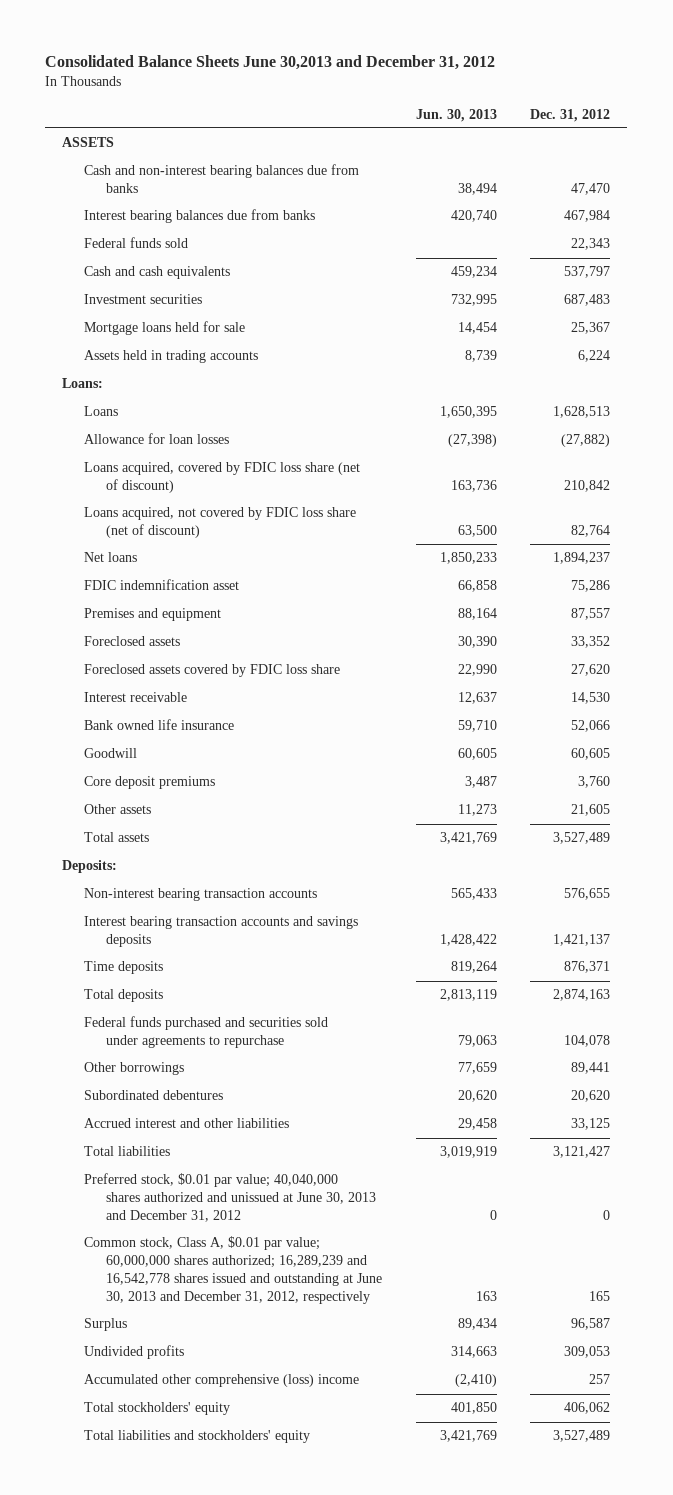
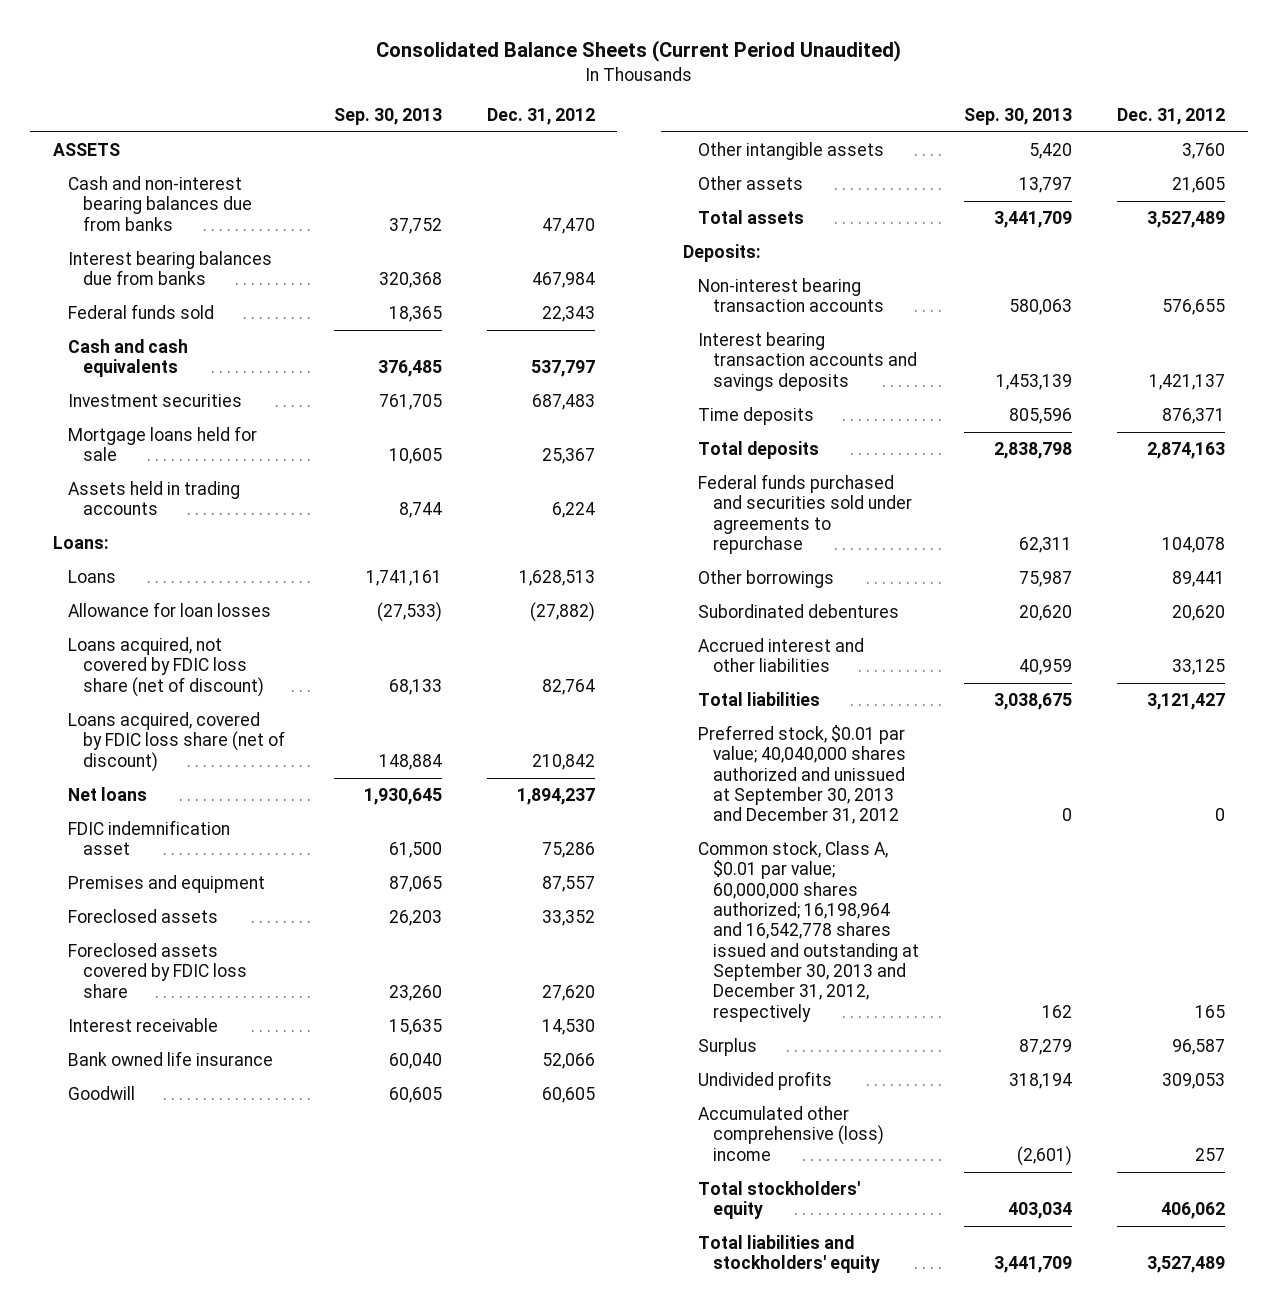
- Consolidated Balance Sheets June 30,2013 and December 31, 2012
+ Consolidated Balance Sheets (Current Period Unaudited)
- | Jun. 30, 2013 | Dec. 31, 2012
+ | Sep. 30, 2013 | Dec. 31, 2012
moved down: Loans acquired, covered by FDIC loss share (net of discount) | 148,884 | 210,842
- Core deposit premiums | 3,487 | 3,760
+ Other intangible assets | 5,420 | 3,760
- Preferred stock, $0.01 par value; 40,040,000 shares authorized and unissued at June 30, 2013 and December 31, 2012 | 0 | 0
- Common stock, Class A, $0.01 par value; 60,000,000 shares authorized; 16,289,239 and 16,542,778 shares issued and outstanding at June 30, 2013 and December 31, 2012, respectively | 163 | 165
+ Preferred stock, $0.01 par value; 40,040,000 shares authorized and unissued at September 30, 2013 and December 31, 2012 | 0 | 0
+ Common stock, Class A, $0.01 par value; 60,000,000 shares authorized; 16,198,964 and 16,542,778 shares issued and outstanding at September 30, 2013 and December 31, 2012, respectively | 162 | 165

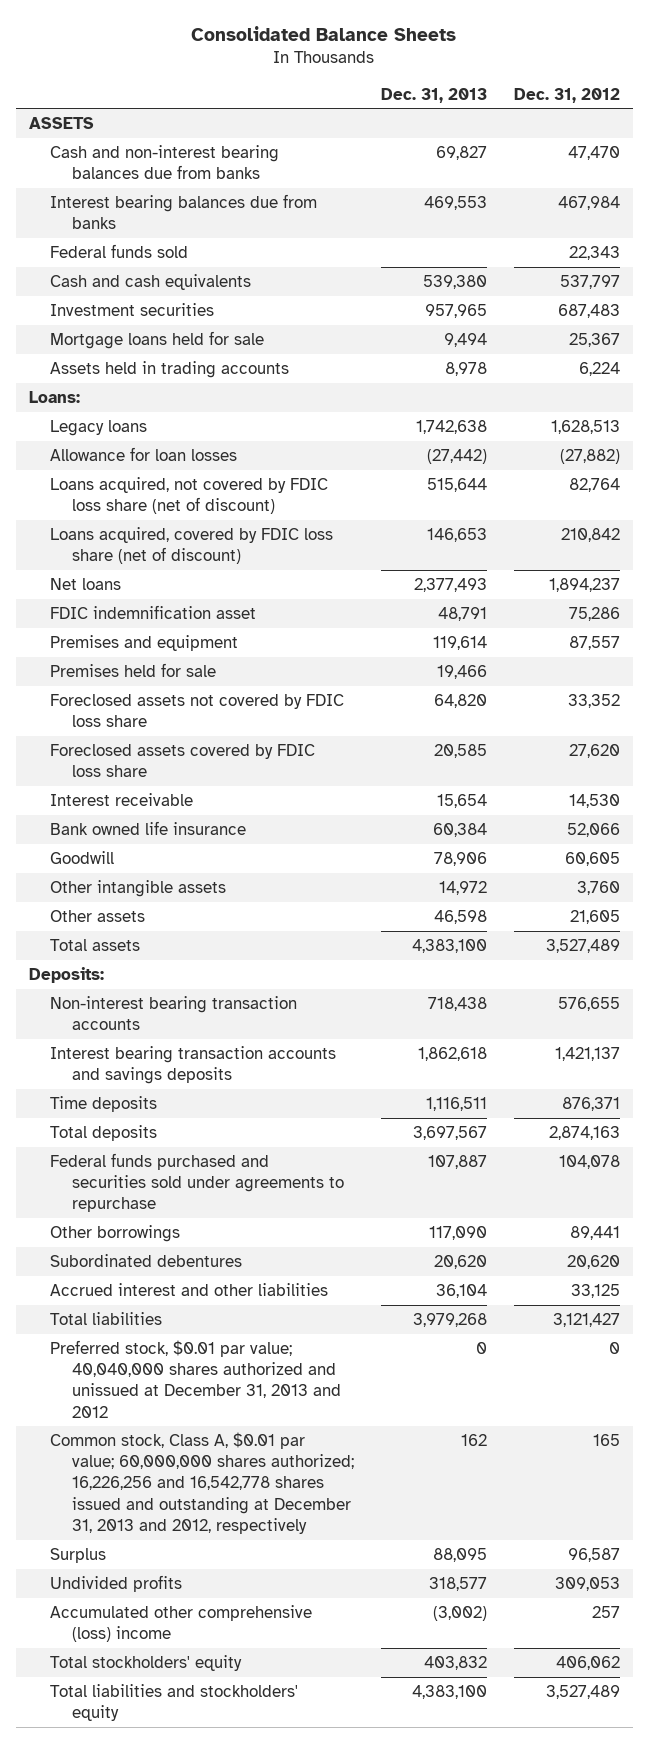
- Consolidated Balance Sheets (Current Period Unaudited)
+ Consolidated Balance Sheets
- | Sep. 30, 2013 | Dec. 31, 2012
+ | Dec. 31, 2013 | Dec. 31, 2012
- Loans | 1,741,161 | 1,628,513
+ Legacy loans | 1,742,638 | 1,628,513
- Foreclosed assets | 26,203 | 33,352
+ Premises held for sale | 19,466 |
+ Foreclosed assets not covered by FDIC loss share | 64,820 | 33,352
- Preferred stock, $0.01 par value; 40,040,000 shares authorized and unissued at September 30, 2013 and December 31, 2012 | 0 | 0
- Common stock, Class A, $0.01 par value; 60,000,000 shares authorized; 16,198,964 and 16,542,778 shares issued and outstanding at September 30, 2013 and December 31, 2012, respectively | 162 | 165
+ Preferred stock, $0.01 par value; 40,040,000 shares authorized and unissued at December 31, 2013 and 2012 | 0 | 0
+ Common stock, Class A, $0.01 par value; 60,000,000 shares authorized; 16,226,256 and 16,542,778 shares issued and outstanding at December 31, 2013 and 2012, respectively | 162 | 165

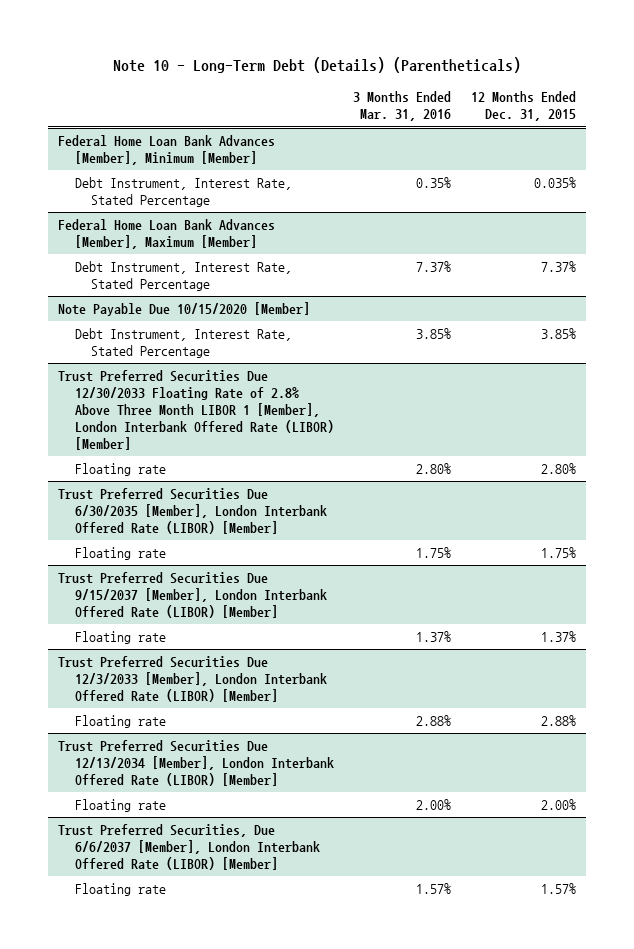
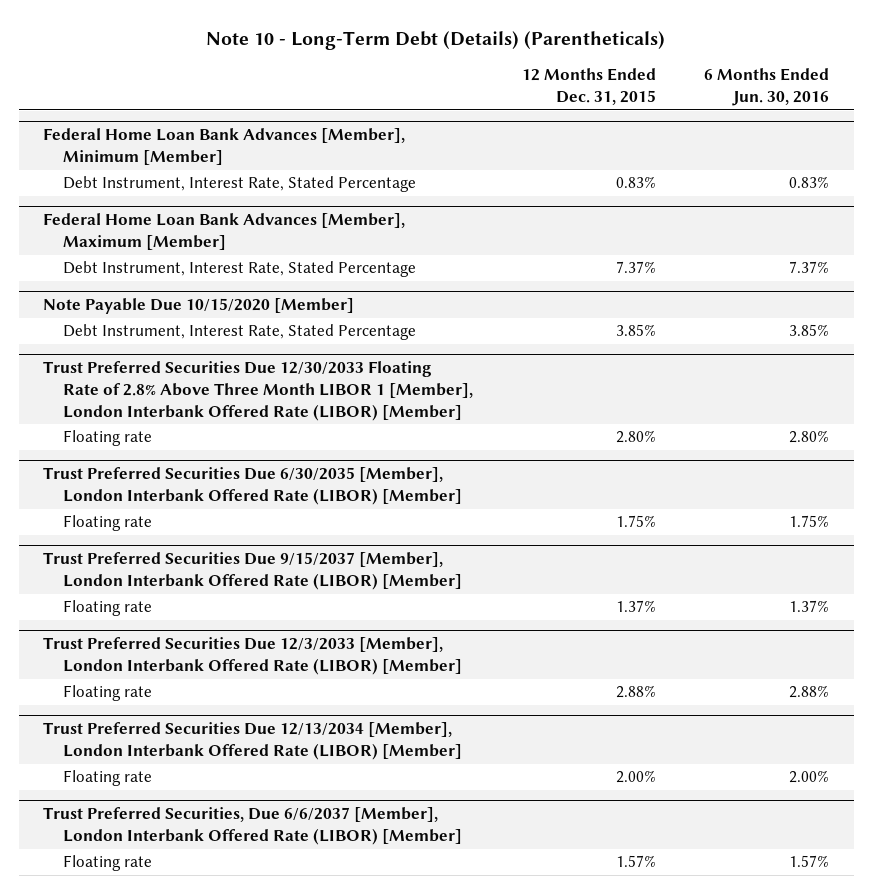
- | 3 Months Ended Mar. 31, 2016 | 12 Months Ended Dec. 31, 2015
+ | 12 Months Ended Dec. 31, 2015 | 6 Months Ended Jun. 30, 2016
@ Federal Home Loan Bank Advances [Member], Minimum [Member]
- Debt Instrument, Interest Rate, Stated Percentage | 0.35% | 0.035%
+ Debt Instrument, Interest Rate, Stated Percentage | 0.83% | 0.83%

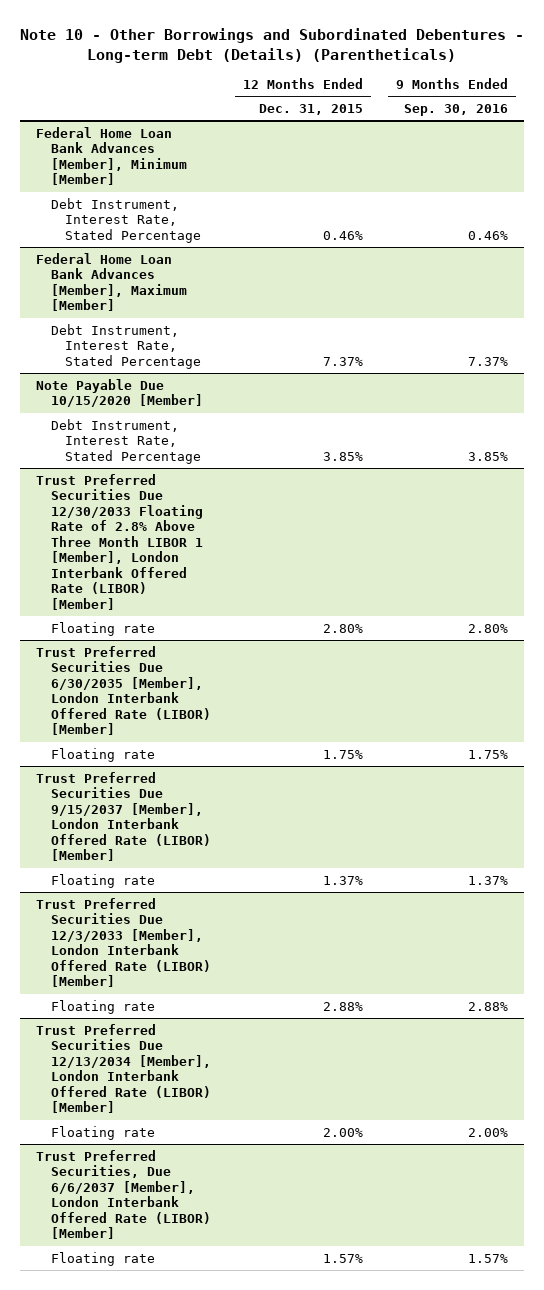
- Note 10 - Long-Term Debt (Details) (Parentheticals)
+ Note 10 - Other Borrowings and Subordinated Debentures - Long-term Debt (Details) (Parentheticals)
- | 12 Months Ended Dec. 31, 2015 | 6 Months Ended Jun. 30, 2016
+ | 12 Months Ended Dec. 31, 2015 | 9 Months Ended Sep. 30, 2016
@ Federal Home Loan Bank Advances [Member], Minimum [Member]
- Debt Instrument, Interest Rate, Stated Percentage | 0.83% | 0.83%
+ Debt Instrument, Interest Rate, Stated Percentage | 0.46% | 0.46%

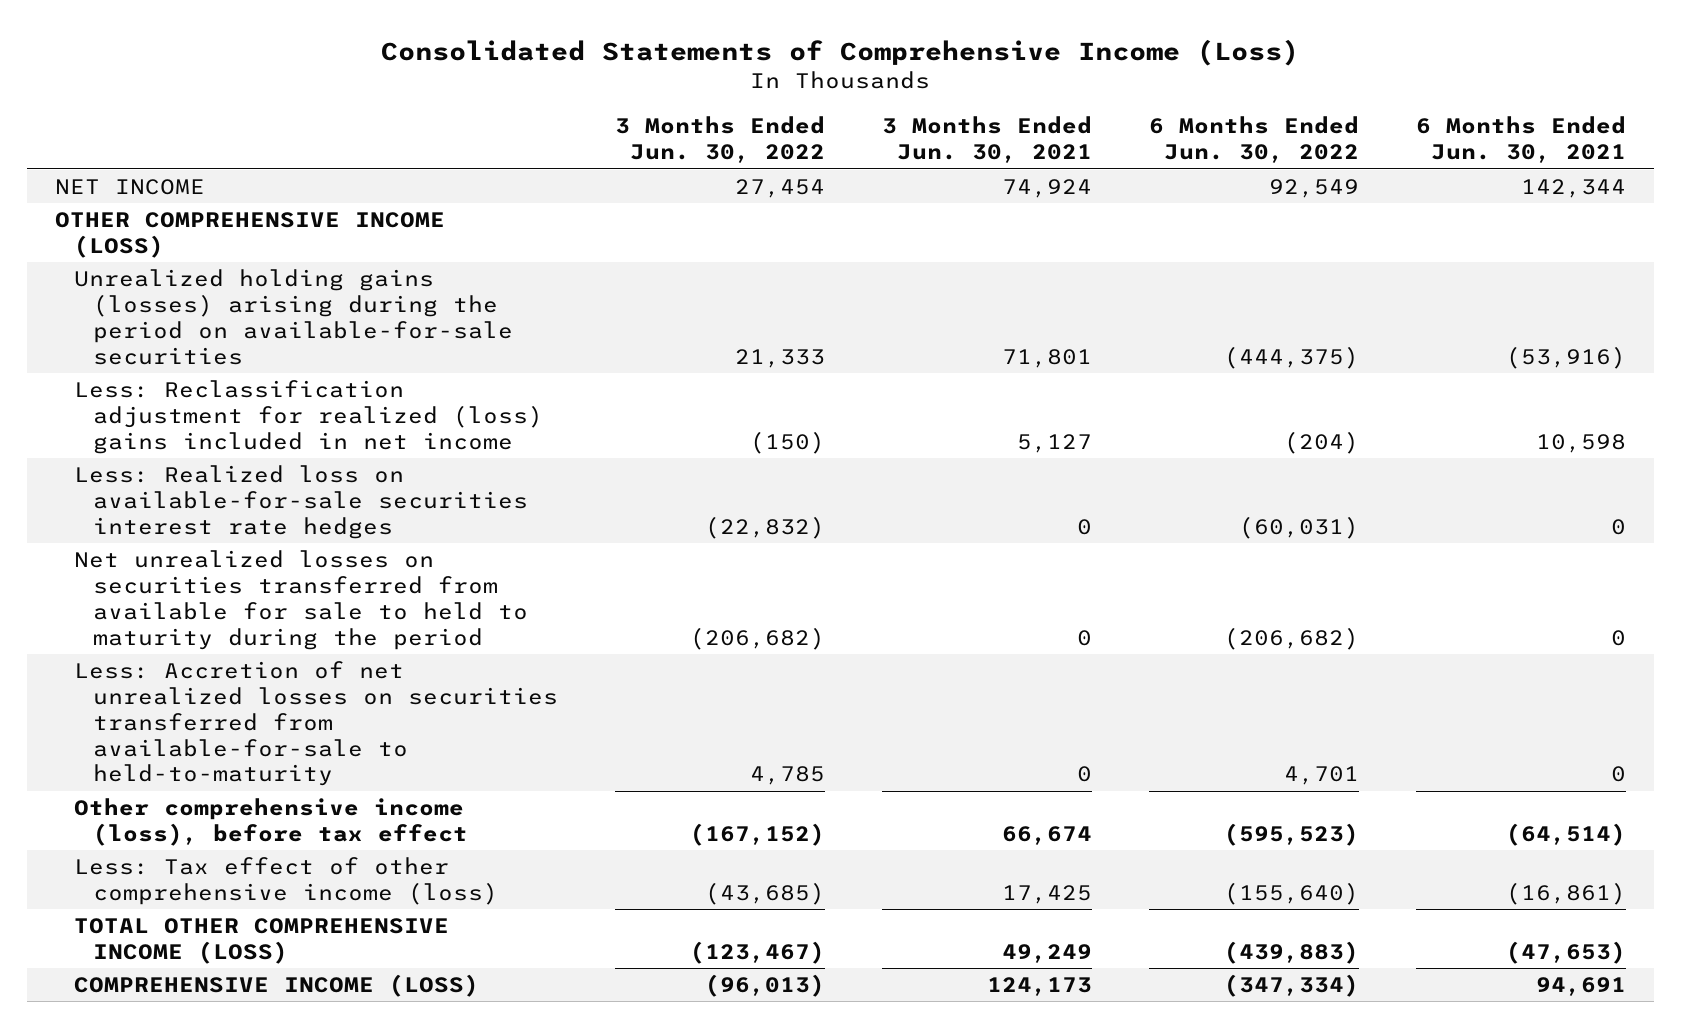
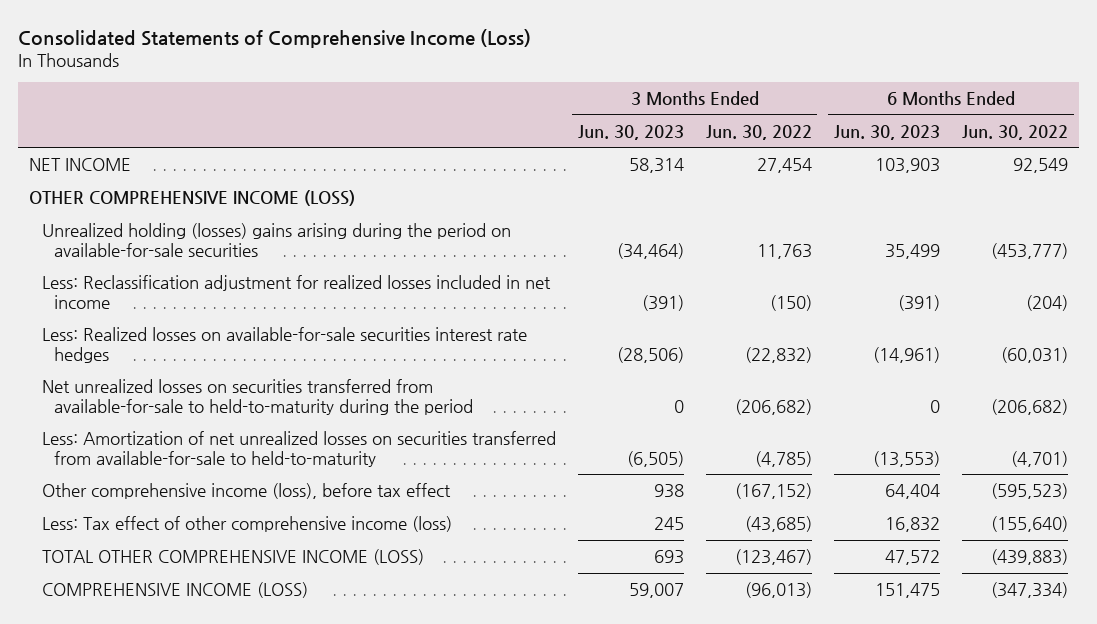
- | 3 Months Ended Jun. 30, 2022 | 3 Months Ended Jun. 30, 2021 | 6 Months Ended Jun. 30, 2022 | 6 Months Ended Jun. 30, 2021
+ | 3 Months Ended Jun. 30, 2023 | 3 Months Ended Jun. 30, 2022 | 6 Months Ended Jun. 30, 2023 | 6 Months Ended Jun. 30, 2022
- Unrealized holding gains (losses) arising during the period on available-for-sale securities | 21,333 | 71,801 | (444,375) | (53,916)
- Less: Reclassification adjustment for realized (loss) gains included in net income | (150) | 5,127 | (204) | 10,598
- Less: Realized loss on available-for-sale securities interest rate hedges | (22,832) | 0 | (60,031) | 0
- Net unrealized losses on securities transferred from available for sale to held to maturity during the period | (206,682) | 0 | (206,682) | 0
- Less: Accretion of net unrealized losses on securities transferred from available-for-sale to held-to-maturity | 4,785 | 0 | 4,701 | 0
+ Unrealized holding (losses) gains arising during the period on available-for-sale securities | (34,464) | 11,763 | 35,499 | (453,777)
+ Less: Reclassification adjustment for realized losses included in net income | (391) | (150) | (391) | (204)
+ Less: Realized losses on available-for-sale securities interest rate hedges | (28,506) | (22,832) | (14,961) | (60,031)
+ Net unrealized losses on securities transferred from available-for-sale to held-to-maturity during the period | 0 | (206,682) | 0 | (206,682)
+ Less: Amortization of net unrealized losses on securities transferred from available-for-sale to held-to-maturity | (6,505) | (4,785) | (13,553) | (4,701)

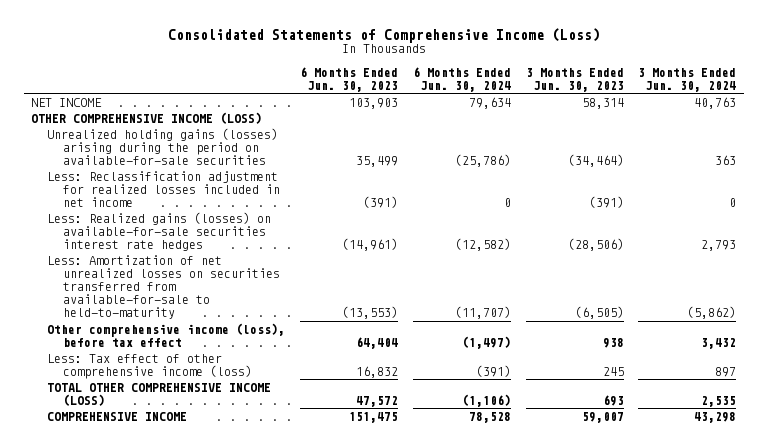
- | 3 Months Ended Jun. 30, 2023 | 3 Months Ended Jun. 30, 2022 | 6 Months Ended Jun. 30, 2023 | 6 Months Ended Jun. 30, 2022
+ | 6 Months Ended Jun. 30, 2023 | 6 Months Ended Jun. 30, 2024 | 3 Months Ended Jun. 30, 2023 | 3 Months Ended Jun. 30, 2024
- Unrealized holding (losses) gains arising during the period on available-for-sale securities | (34,464) | 11,763 | 35,499 | (453,777)
+ Unrealized holding gains (losses) arising during the period on available-for-sale securities | 35,499 | (25,786) | (34,464) | 363
- Less: Realized losses on available-for-sale securities interest rate hedges | (28,506) | (22,832) | (14,961) | (60,031)
- Net unrealized losses on securities transferred from available-for-sale to held-to-maturity during the period | 0 | (206,682) | 0 | (206,682)
+ Less: Realized gains (losses) on available-for-sale securities interest rate hedges | (14,961) | (12,582) | (28,506) | 2,793
- COMPREHENSIVE INCOME (LOSS) | 59,007 | (96,013) | 151,475 | (347,334)
+ COMPREHENSIVE INCOME | 151,475 | 78,528 | 59,007 | 43,298

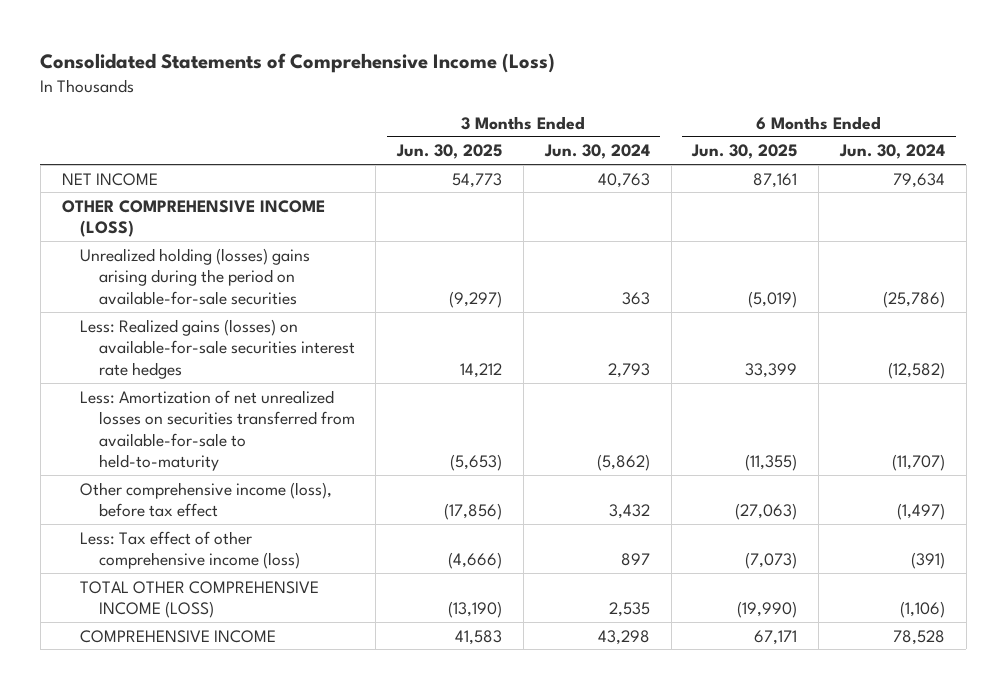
- | 6 Months Ended Jun. 30, 2023 | 6 Months Ended Jun. 30, 2024 | 3 Months Ended Jun. 30, 2023 | 3 Months Ended Jun. 30, 2024
+ | 3 Months Ended Jun. 30, 2025 | 3 Months Ended Jun. 30, 2024 | 6 Months Ended Jun. 30, 2025 | 6 Months Ended Jun. 30, 2024
- Unrealized holding gains (losses) arising during the period on available-for-sale securities | 35,499 | (25,786) | (34,464) | 363
- Less: Reclassification adjustment for realized losses included in net income | (391) | 0 | (391) | 0
+ Unrealized holding (losses) gains arising during the period on available-for-sale securities | (9,297) | 363 | (5,019) | (25,786)

